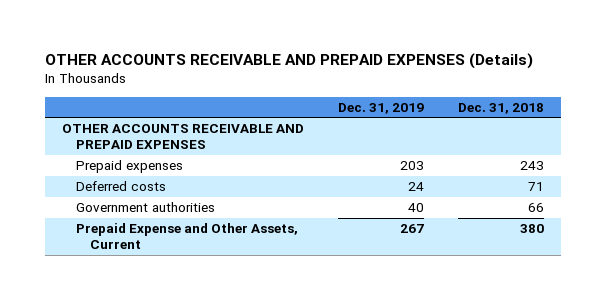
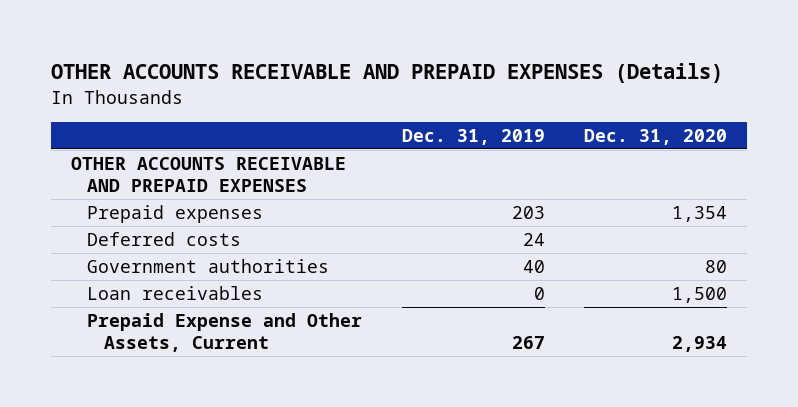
- | Dec. 31, 2019 | Dec. 31, 2018
+ | Dec. 31, 2019 | Dec. 31, 2020
+ Loan receivables | 0 | 1,500

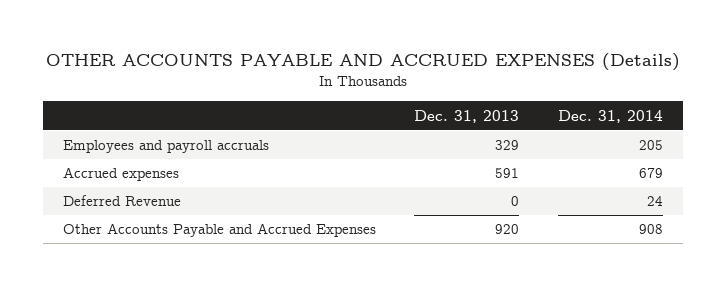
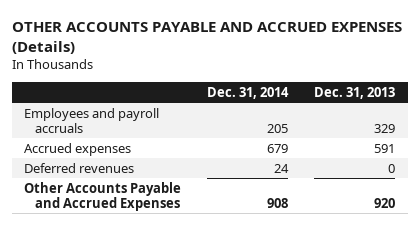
- | Dec. 31, 2013 | Dec. 31, 2014
+ | Dec. 31, 2014 | Dec. 31, 2013
- Deferred Revenue | 0 | 24
+ Deferred revenues | 24 | 0

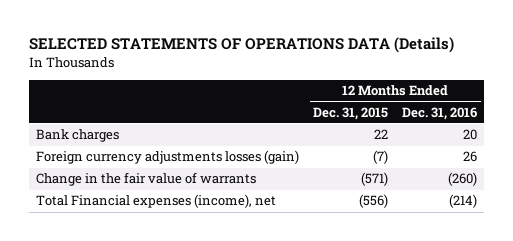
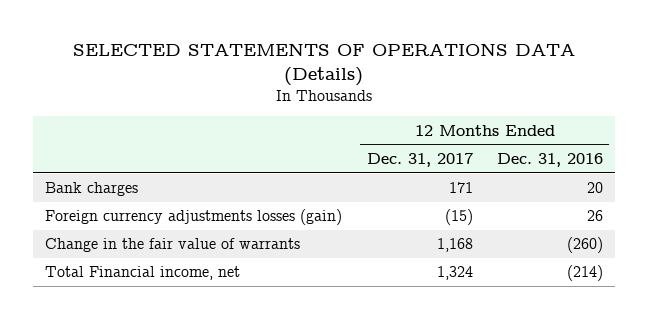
- | 12 Months Ended Dec. 31, 2015 | 12 Months Ended Dec. 31, 2016
+ | 12 Months Ended Dec. 31, 2017 | 12 Months Ended Dec. 31, 2016
- Total Financial expenses (income), net | (556) | (214)
+ Total Financial income, net | 1,324 | (214)

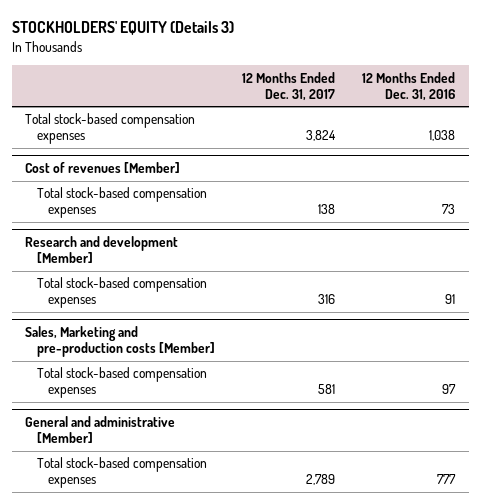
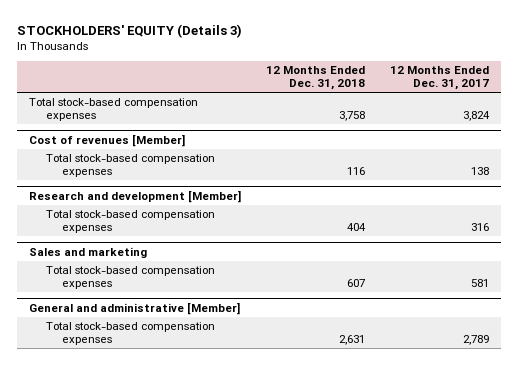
- | 12 Months Ended Dec. 31, 2017 | 12 Months Ended Dec. 31, 2016
+ | 12 Months Ended Dec. 31, 2018 | 12 Months Ended Dec. 31, 2017
- Sales, Marketing and pre-production costs [Member]
+ Sales and marketing

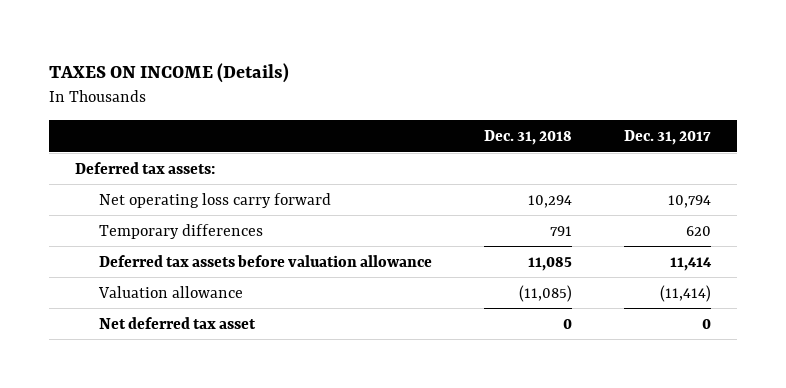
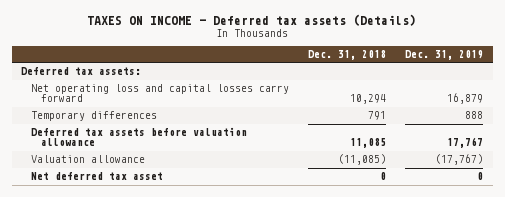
- TAXES ON INCOME (Details)
+ TAXES ON INCOME - Deferred tax assets (Details)
- | Dec. 31, 2018 | Dec. 31, 2017
+ | Dec. 31, 2018 | Dec. 31, 2019
- Net operating loss carry forward | 10,294 | 10,794
+ Net operating loss and capital losses carry forward | 10,294 | 16,879

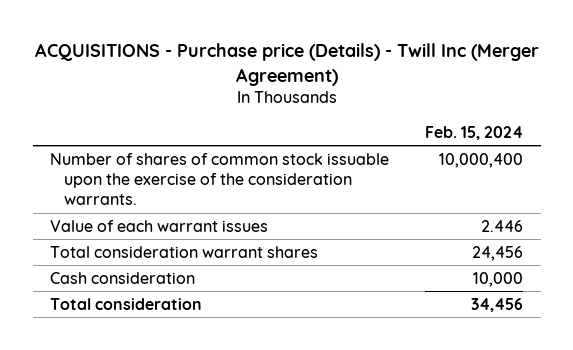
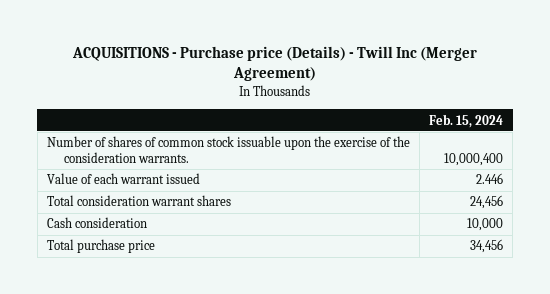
- Value of each warrant issues | 2.446
+ Value of each warrant issued | 2.446
- Total consideration | 34,456
+ Total purchase price | 34,456

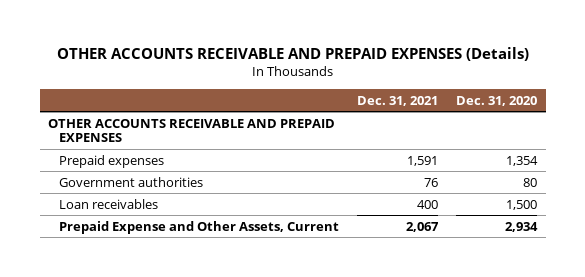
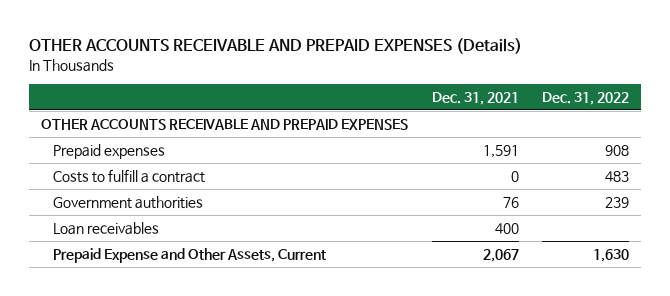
- | Dec. 31, 2021 | Dec. 31, 2020
+ | Dec. 31, 2021 | Dec. 31, 2022
+ Costs to fulfill a contract | 0 | 483

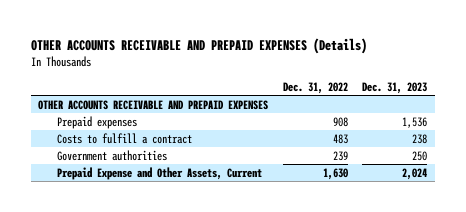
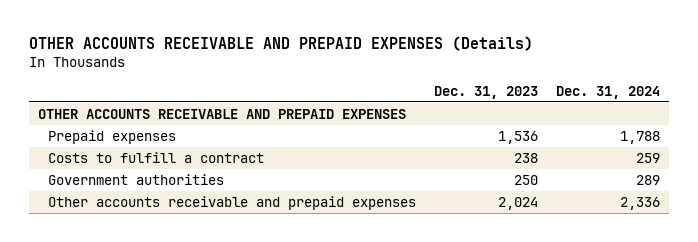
- | Dec. 31, 2022 | Dec. 31, 2023
+ | Dec. 31, 2023 | Dec. 31, 2024
- Prepaid Expense and Other Assets, Current | 1,630 | 2,024
+ Other accounts receivable and prepaid expenses | 2,024 | 2,336

